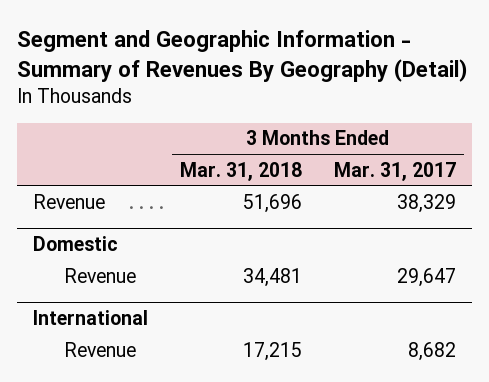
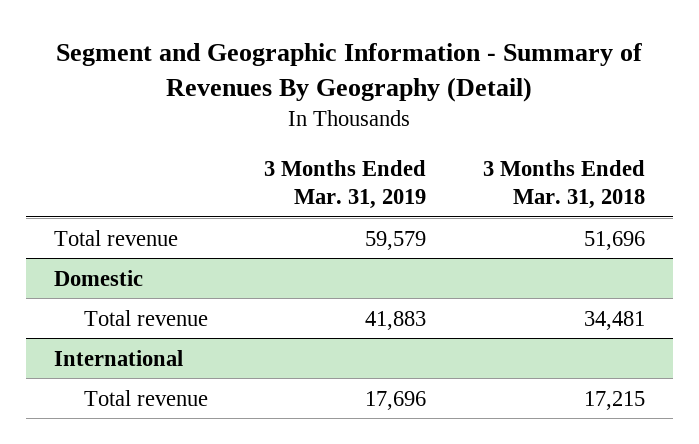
- | 3 Months Ended Mar. 31, 2018 | 3 Months Ended Mar. 31, 2017
+ | 3 Months Ended Mar. 31, 2019 | 3 Months Ended Mar. 31, 2018
- Revenue | 51,696 | 38,329
+ Total revenue | 59,579 | 51,696
@ Domestic
- Revenue | 34,481 | 29,647
+ Total revenue | 41,883 | 34,481
@ International
- Revenue | 17,215 | 8,682
+ Total revenue | 17,696 | 17,215

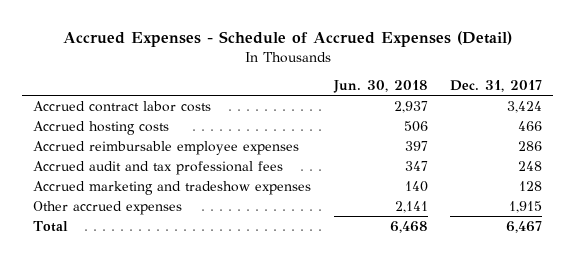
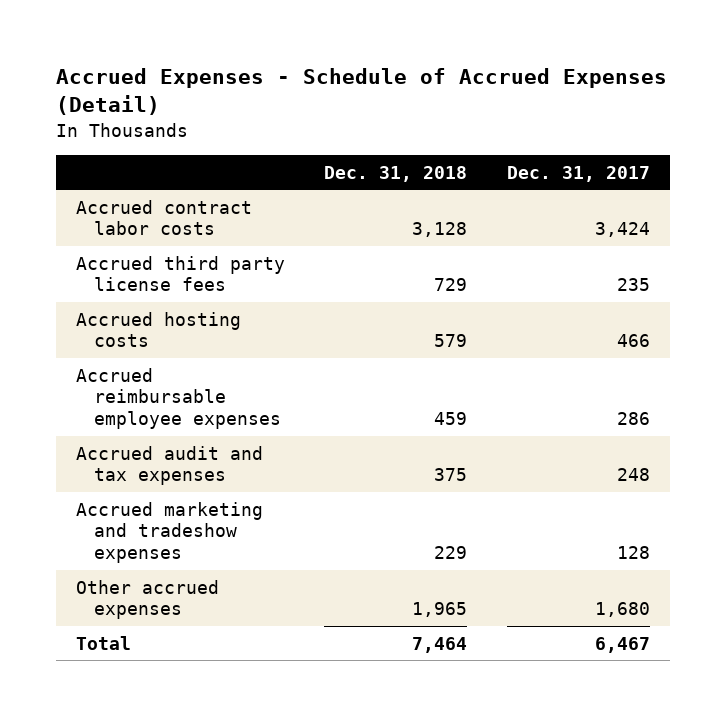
- | Jun. 30, 2018 | Dec. 31, 2017
+ | Dec. 31, 2018 | Dec. 31, 2017
+ Accrued third party license fees | 729 | 235
- Accrued audit and tax professional fees | 347 | 248
+ Accrued audit and tax expenses | 375 | 248
- Other accrued expenses | 2,141 | 1,915
+ Other accrued expenses | 1,965 | 1,680

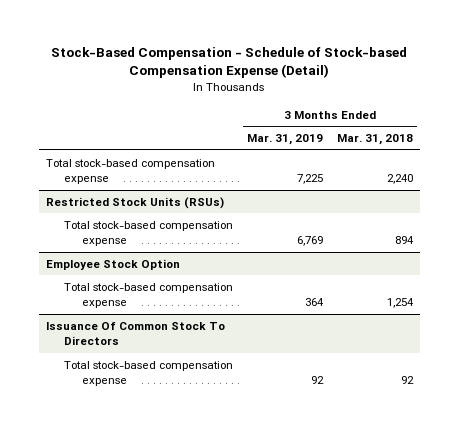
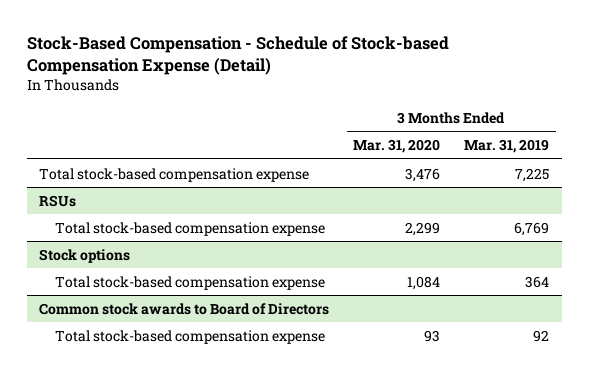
- | 3 Months Ended Mar. 31, 2019 | 3 Months Ended Mar. 31, 2018
+ | 3 Months Ended Mar. 31, 2020 | 3 Months Ended Mar. 31, 2019
- Restricted Stock Units (RSUs)
+ RSUs
- Employee Stock Option
+ Stock options
- Issuance Of Common Stock To Directors
+ Common stock awards to Board of Directors

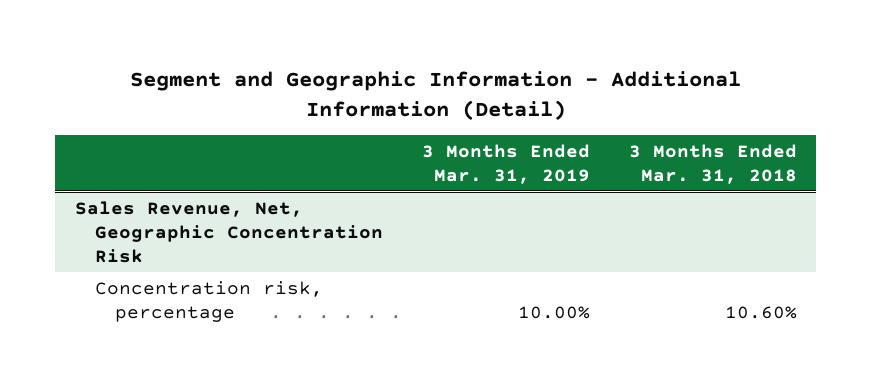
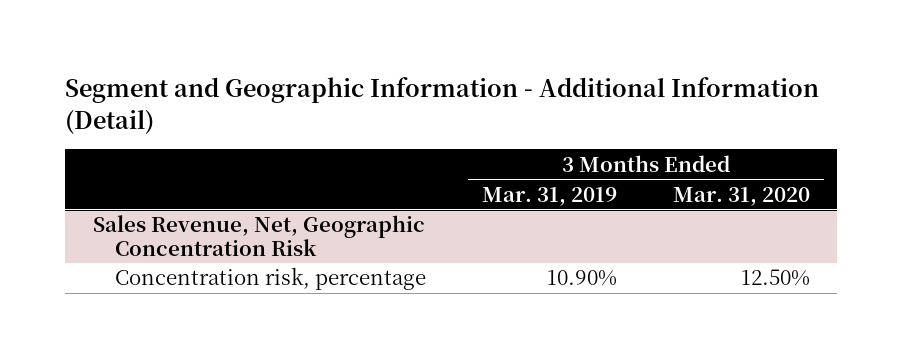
- | 3 Months Ended Mar. 31, 2019 | 3 Months Ended Mar. 31, 2018
+ | 3 Months Ended Mar. 31, 2019 | 3 Months Ended Mar. 31, 2020
@ Sales Revenue, Net, Geographic Concentration Risk
- Concentration risk, percentage | 10.00% | 10.60%
+ Concentration risk, percentage | 10.90% | 12.50%

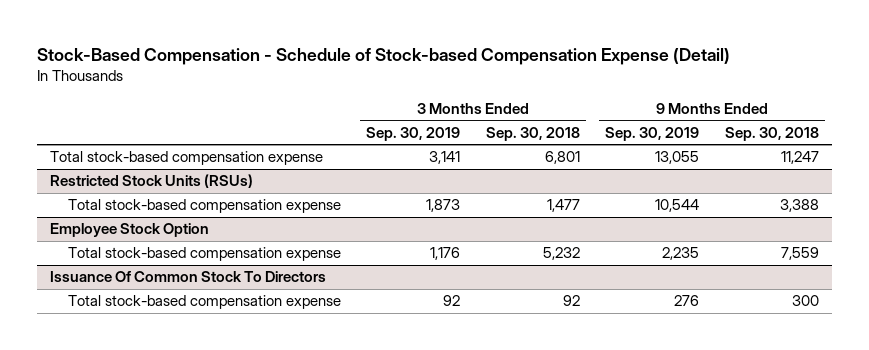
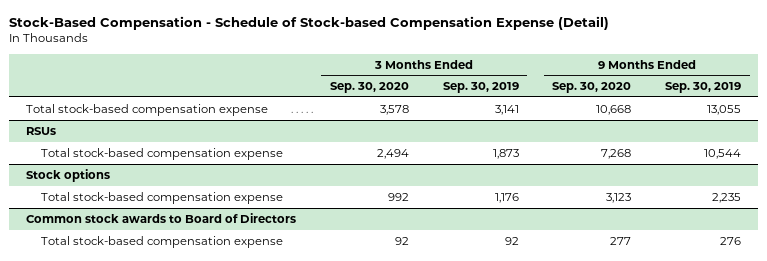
- | 3 Months Ended Sep. 30, 2019 | 3 Months Ended Sep. 30, 2018 | 9 Months Ended Sep. 30, 2019 | 9 Months Ended Sep. 30, 2018
+ | 3 Months Ended Sep. 30, 2020 | 3 Months Ended Sep. 30, 2019 | 9 Months Ended Sep. 30, 2020 | 9 Months Ended Sep. 30, 2019
- Restricted Stock Units (RSUs)
+ RSUs
- Employee Stock Option
+ Stock options
- Issuance Of Common Stock To Directors
+ Common stock awards to Board of Directors

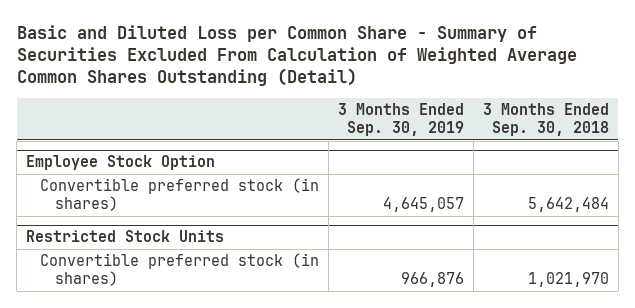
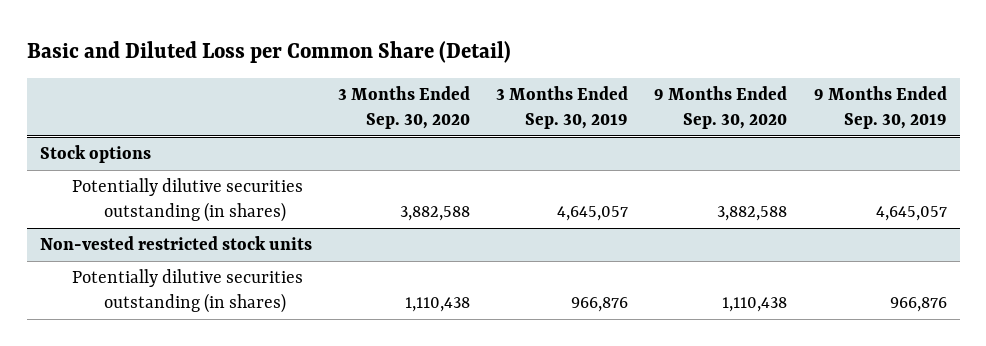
- Basic and Diluted Loss per Common Share - Summary of Securities Excluded From Calculation of Weighted Average Common Shares Outstanding (Detail)
+ Basic and Diluted Loss per Common Share (Detail)
- | 3 Months Ended Sep. 30, 2019 | 3 Months Ended Sep. 30, 2018
+ | 3 Months Ended Sep. 30, 2020 | 3 Months Ended Sep. 30, 2019 | 9 Months Ended Sep. 30, 2020 | 9 Months Ended Sep. 30, 2019
- Employee Stock Option
- Convertible preferred stock (in shares) | 4,645,057 | 5,642,484
- Restricted Stock Units
- Convertible preferred stock (in shares) | 966,876 | 1,021,970
+ Stock options
+ Potentially dilutive securities outstanding (in shares) | 3,882,588 | 4,645,057 | 3,882,588 | 4,645,057
+ Non-vested restricted stock units
+ Potentially dilutive securities outstanding (in shares) | 1,110,438 | 966,876 | 1,110,438 | 966,876

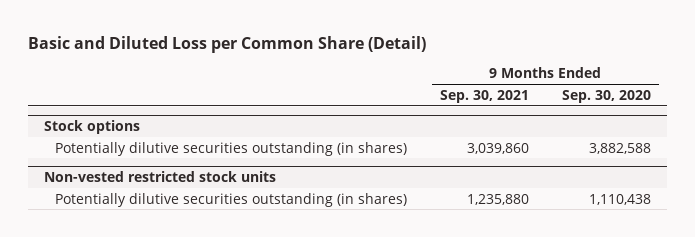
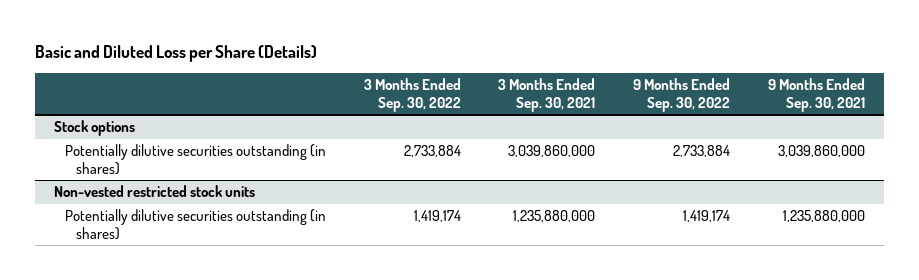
- Basic and Diluted Loss per Common Share (Detail)
+ Basic and Diluted Loss per Share (Details)
- | 9 Months Ended Sep. 30, 2021 | 9 Months Ended Sep. 30, 2020
+ | 3 Months Ended Sep. 30, 2022 | 3 Months Ended Sep. 30, 2021 | 9 Months Ended Sep. 30, 2022 | 9 Months Ended Sep. 30, 2021
@ Stock options
- Potentially dilutive securities outstanding (in shares) | 3,039,860 | 3,882,588
+ Potentially dilutive securities outstanding (in shares) | 2,733,884 | 3,039,860,000 | 2,733,884 | 3,039,860,000
@ Non-vested restricted stock units
- Potentially dilutive securities outstanding (in shares) | 1,235,880 | 1,110,438
+ Potentially dilutive securities outstanding (in shares) | 1,419,174 | 1,235,880,000 | 1,419,174 | 1,235,880,000

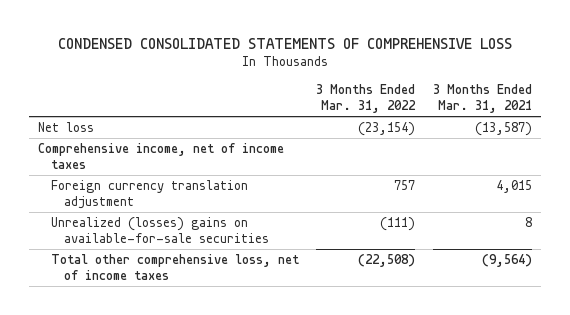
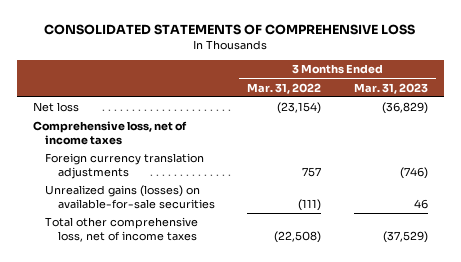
- CONDENSED CONSOLIDATED STATEMENTS OF COMPREHENSIVE LOSS
+ CONSOLIDATED STATEMENTS OF COMPREHENSIVE LOSS
- | 3 Months Ended Mar. 31, 2022 | 3 Months Ended Mar. 31, 2021
+ | 3 Months Ended Mar. 31, 2022 | 3 Months Ended Mar. 31, 2023
- Comprehensive income, net of income taxes
- Foreign currency translation adjustment | 757 | 4,015
- Unrealized (losses) gains on available-for-sale securities | (111) | 8
+ Comprehensive loss, net of income taxes
+ Foreign currency translation adjustments | 757 | (746)
+ Unrealized gains (losses) on available-for-sale securities | (111) | 46

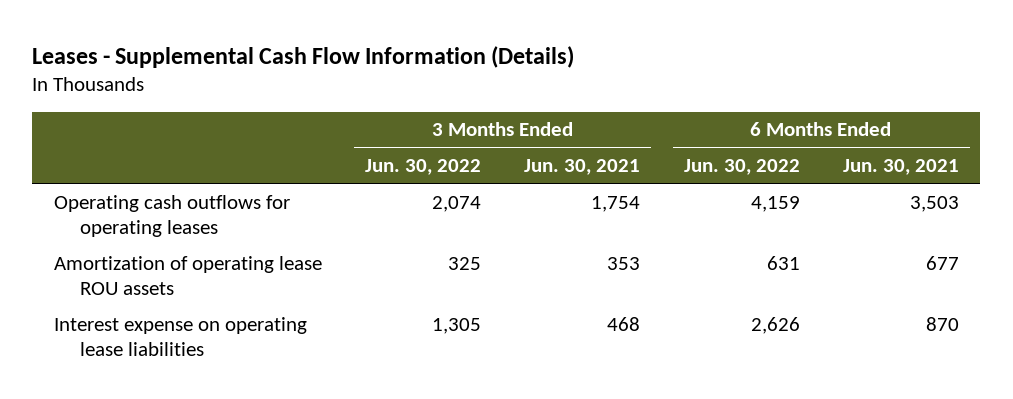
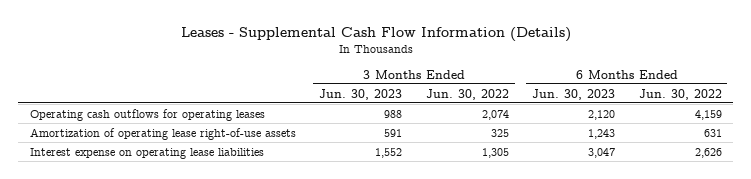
- | 3 Months Ended Jun. 30, 2022 | 3 Months Ended Jun. 30, 2021 | 6 Months Ended Jun. 30, 2022 | 6 Months Ended Jun. 30, 2021
+ | 3 Months Ended Jun. 30, 2023 | 3 Months Ended Jun. 30, 2022 | 6 Months Ended Jun. 30, 2023 | 6 Months Ended Jun. 30, 2022
- Amortization of operating lease ROU assets | 325 | 353 | 631 | 677
+ Amortization of operating lease right-of-use assets | 591 | 325 | 1,243 | 631

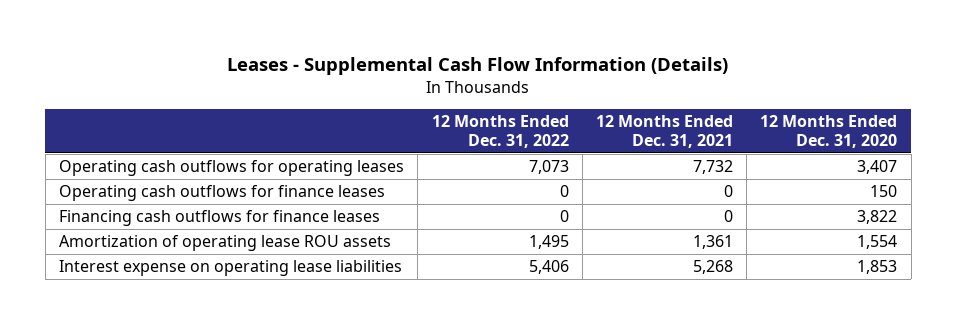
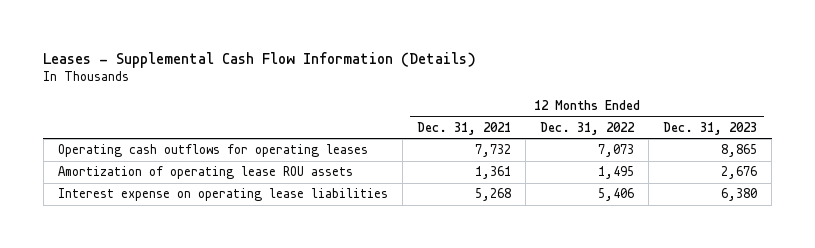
- | 12 Months Ended Dec. 31, 2022 | 12 Months Ended Dec. 31, 2021 | 12 Months Ended Dec. 31, 2020
+ | 12 Months Ended Dec. 31, 2021 | 12 Months Ended Dec. 31, 2022 | 12 Months Ended Dec. 31, 2023
- Operating cash outflows for finance leases | 0 | 0 | 150
- Financing cash outflows for finance leases | 0 | 0 | 3,822

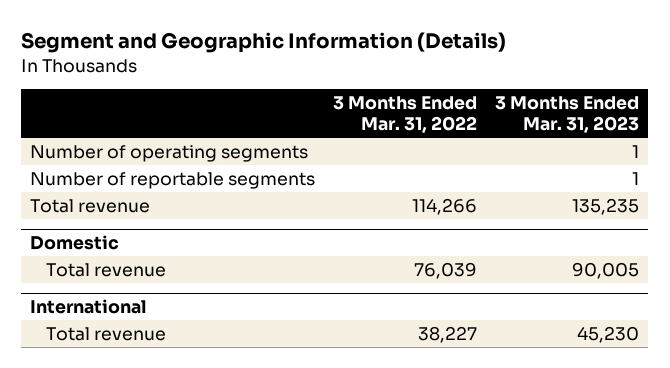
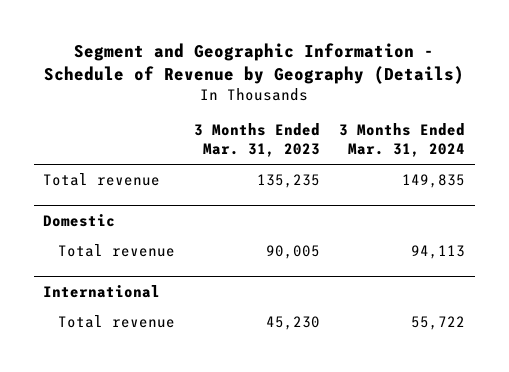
- Segment and Geographic Information (Details)
+ Segment and Geographic Information - Schedule of Revenue by Geography (Details)
- | 3 Months Ended Mar. 31, 2022 | 3 Months Ended Mar. 31, 2023
+ | 3 Months Ended Mar. 31, 2023 | 3 Months Ended Mar. 31, 2024
- Number of operating segments | | 1
- Number of reportable segments | | 1

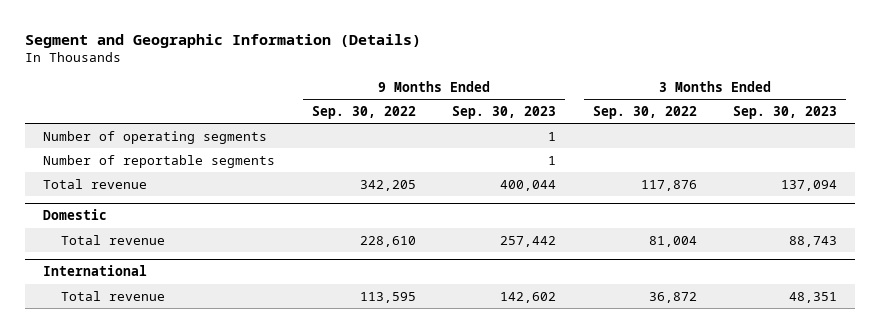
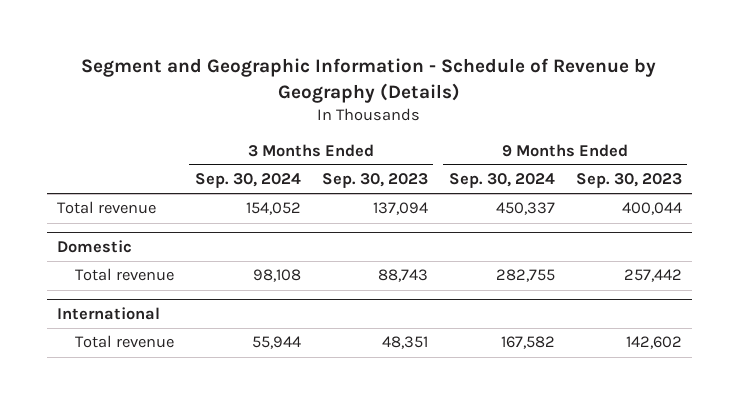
- Segment and Geographic Information (Details)
+ Segment and Geographic Information - Schedule of Revenue by Geography (Details)
- | 9 Months Ended Sep. 30, 2022 | 9 Months Ended Sep. 30, 2023 | 3 Months Ended Sep. 30, 2022 | 3 Months Ended Sep. 30, 2023
+ | 3 Months Ended Sep. 30, 2024 | 3 Months Ended Sep. 30, 2023 | 9 Months Ended Sep. 30, 2024 | 9 Months Ended Sep. 30, 2023
- Number of operating segments | | 1 | |
- Number of reportable segments | | 1 | |

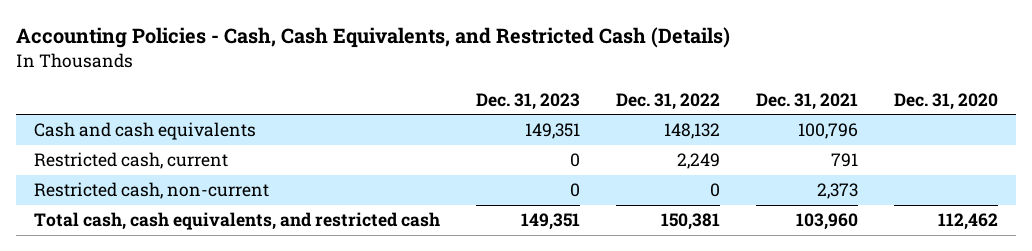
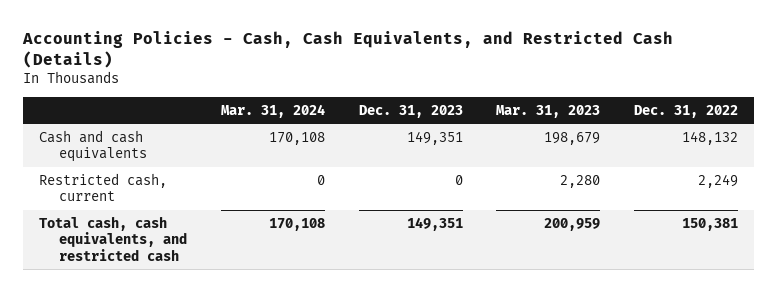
- | Dec. 31, 2023 | Dec. 31, 2022 | Dec. 31, 2021 | Dec. 31, 2020
+ | Mar. 31, 2024 | Dec. 31, 2023 | Mar. 31, 2023 | Dec. 31, 2022
- Restricted cash, non-current | 0 | 0 | 2,373 |

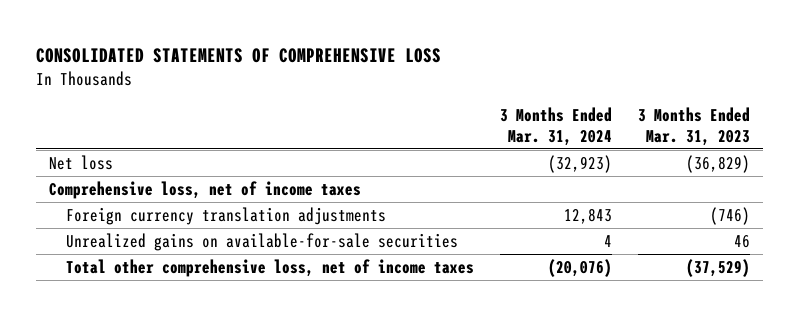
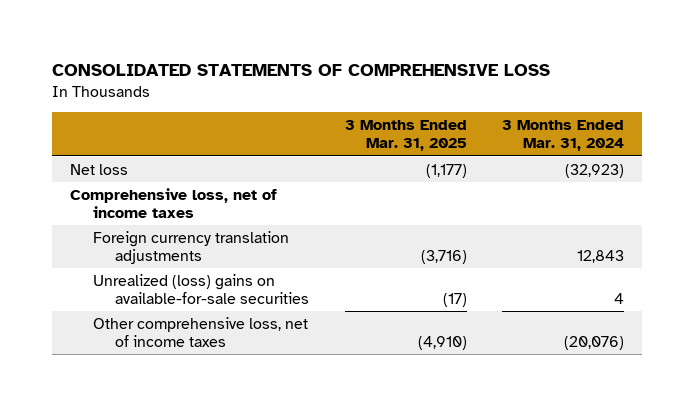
- | 3 Months Ended Mar. 31, 2024 | 3 Months Ended Mar. 31, 2023
+ | 3 Months Ended Mar. 31, 2025 | 3 Months Ended Mar. 31, 2024
- Unrealized gains on available-for-sale securities | 4 | 46
- Total other comprehensive loss, net of income taxes | (20,076) | (37,529)
+ Unrealized (loss) gains on available-for-sale securities | (17) | 4
+ Other comprehensive loss, net of income taxes | (4,910) | (20,076)

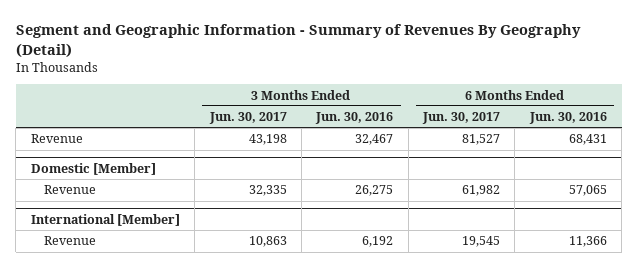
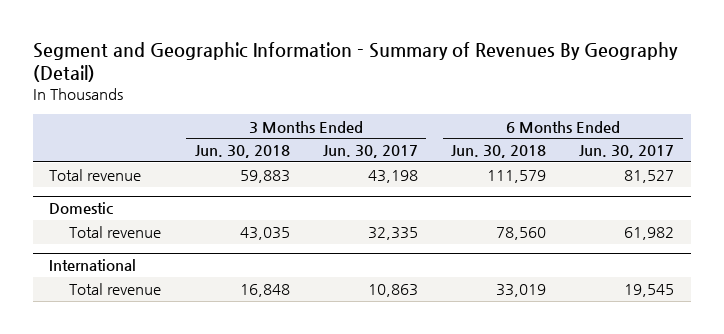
- | 3 Months Ended Jun. 30, 2017 | 3 Months Ended Jun. 30, 2016 | 6 Months Ended Jun. 30, 2017 | 6 Months Ended Jun. 30, 2016
+ | 3 Months Ended Jun. 30, 2018 | 3 Months Ended Jun. 30, 2017 | 6 Months Ended Jun. 30, 2018 | 6 Months Ended Jun. 30, 2017
- Revenue | 43,198 | 32,467 | 81,527 | 68,431
- Domestic [Member]
- Revenue | 32,335 | 26,275 | 61,982 | 57,065
- International [Member]
- Revenue | 10,863 | 6,192 | 19,545 | 11,366
+ Total revenue | 59,883 | 43,198 | 111,579 | 81,527
+ Domestic
+ Total revenue | 43,035 | 32,335 | 78,560 | 61,982
+ International
+ Total revenue | 16,848 | 10,863 | 33,019 | 19,545

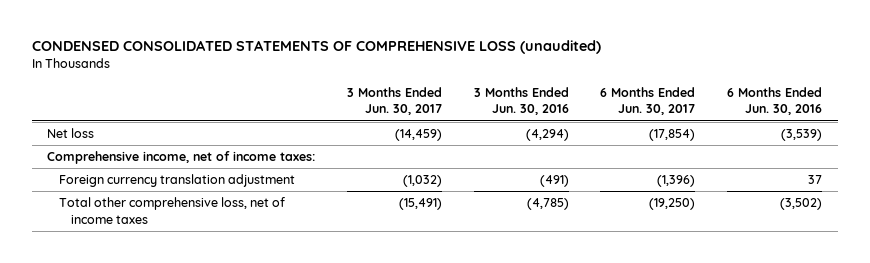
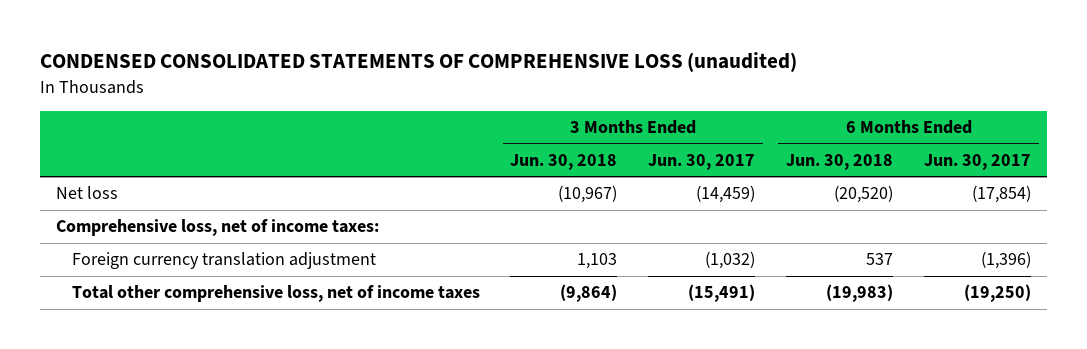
- | 3 Months Ended Jun. 30, 2017 | 3 Months Ended Jun. 30, 2016 | 6 Months Ended Jun. 30, 2017 | 6 Months Ended Jun. 30, 2016
+ | 3 Months Ended Jun. 30, 2018 | 3 Months Ended Jun. 30, 2017 | 6 Months Ended Jun. 30, 2018 | 6 Months Ended Jun. 30, 2017
- Comprehensive income, net of income taxes:
+ Comprehensive loss, net of income taxes:

